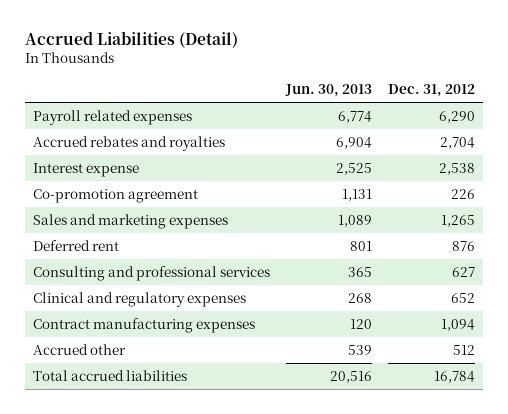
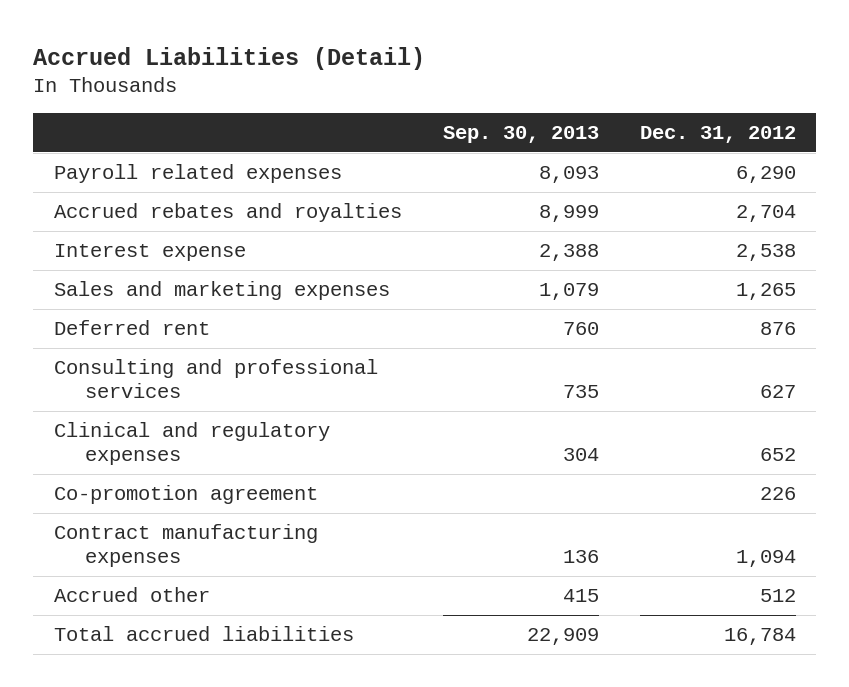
- | Jun. 30, 2013 | Dec. 31, 2012
+ | Sep. 30, 2013 | Dec. 31, 2012
moved down: Co-promotion agreement | | 226

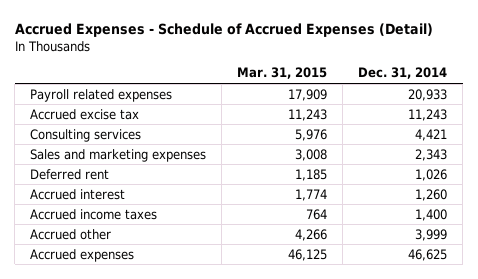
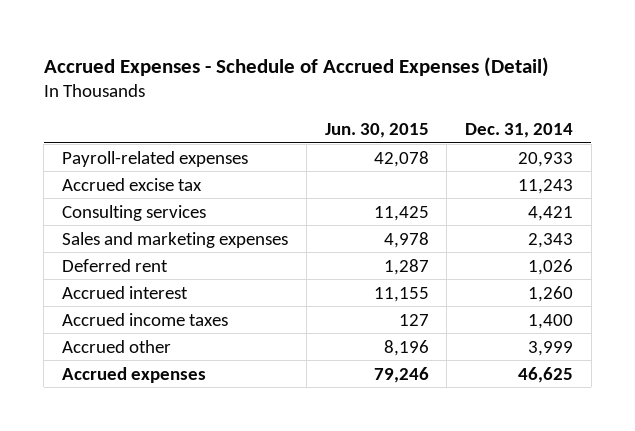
- | Mar. 31, 2015 | Dec. 31, 2014
+ | Jun. 30, 2015 | Dec. 31, 2014
- Payroll related expenses | 17,909 | 20,933
+ Payroll-related expenses | 42,078 | 20,933

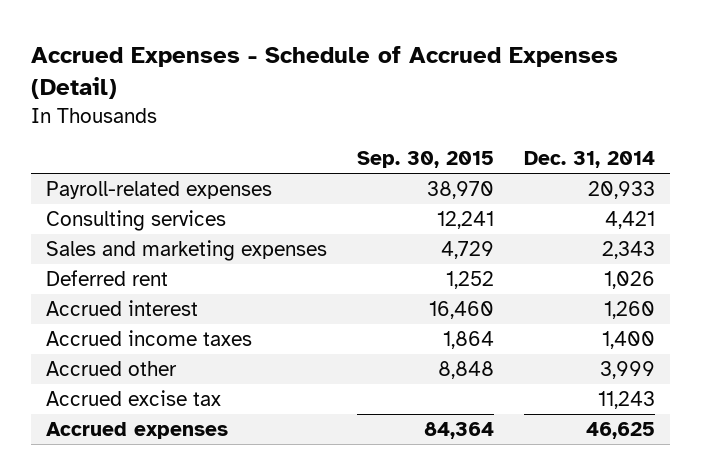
- | Jun. 30, 2015 | Dec. 31, 2014
+ | Sep. 30, 2015 | Dec. 31, 2014
moved down: Accrued excise tax | | 11,243

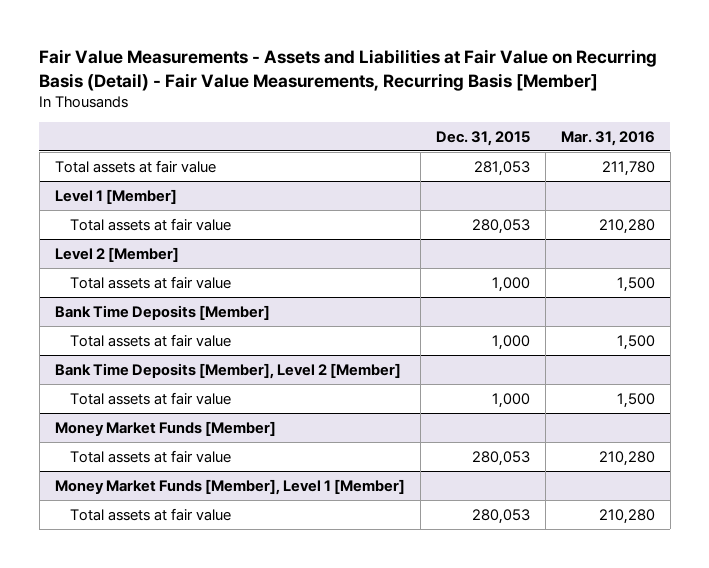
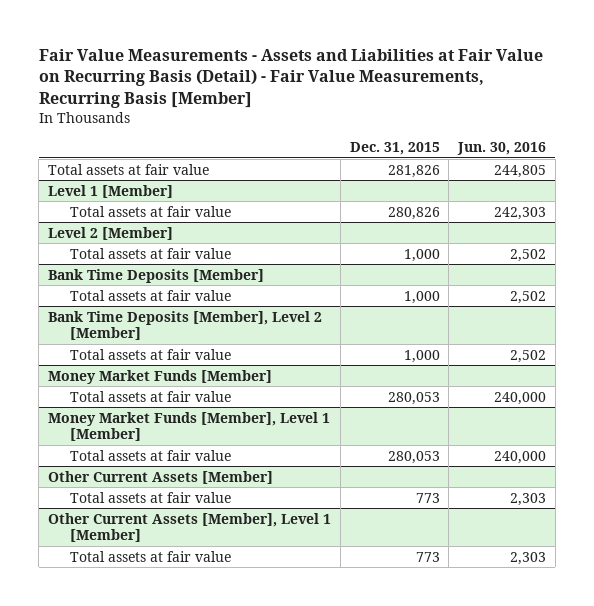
- | Dec. 31, 2015 | Mar. 31, 2016
+ | Dec. 31, 2015 | Jun. 30, 2016
- Total assets at fair value | 281,053 | 211,780
+ Total assets at fair value | 281,826 | 244,805
@ Level 1 [Member]
- Total assets at fair value | 280,053 | 210,280
+ Total assets at fair value | 280,826 | 242,303
+ Other Current Assets [Member]
+ Total assets at fair value | 773 | 2,303
+ Other Current Assets [Member], Level 1 [Member]
+ Total assets at fair value | 773 | 2,303

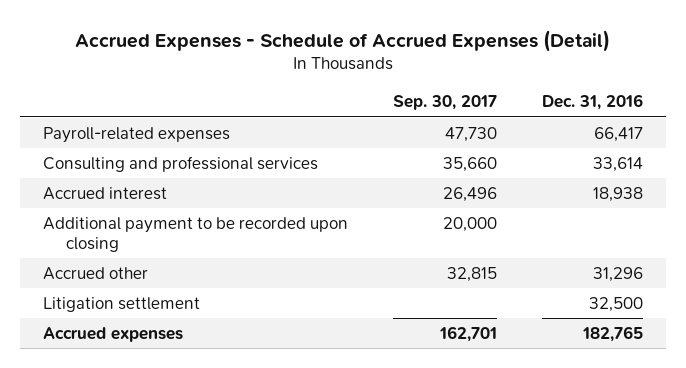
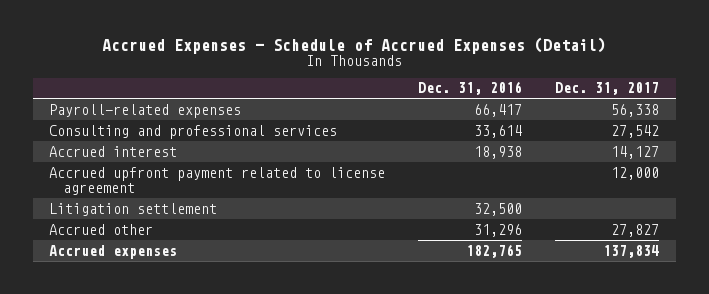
- | Sep. 30, 2017 | Dec. 31, 2016
+ | Dec. 31, 2016 | Dec. 31, 2017
- Additional payment to be recorded upon closing | 20,000 |
+ Accrued upfront payment related to license agreement | | 12,000
moved down: Accrued other | 31,296 | 27,827

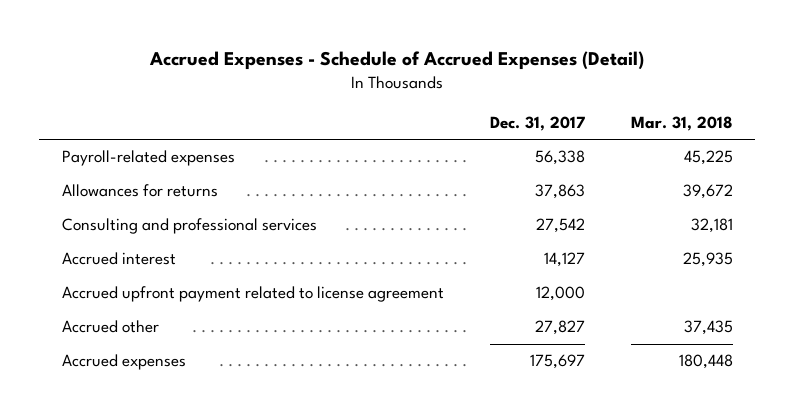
- | Dec. 31, 2016 | Dec. 31, 2017
+ | Dec. 31, 2017 | Mar. 31, 2018
+ Allowances for returns | 37,863 | 39,672
- Litigation settlement | 32,500 |
- Accrued expenses | 182,765 | 137,834
+ Accrued expenses | 175,697 | 180,448

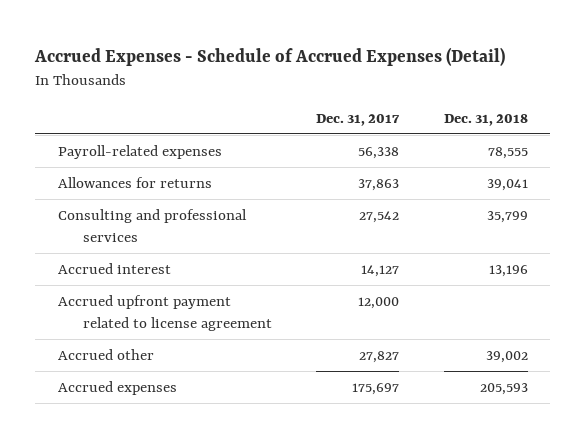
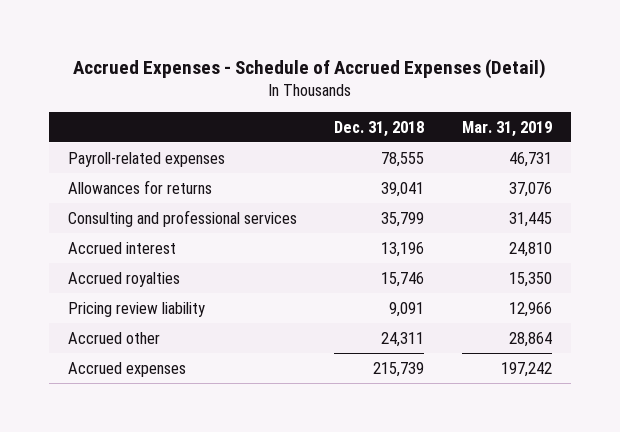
- | Dec. 31, 2017 | Dec. 31, 2018
+ | Dec. 31, 2018 | Mar. 31, 2019
- Accrued upfront payment related to license agreement | 12,000 |
- Accrued other | 27,827 | 39,002
- Accrued expenses | 175,697 | 205,593
+ Accrued royalties | 15,746 | 15,350
+ Pricing review liability | 9,091 | 12,966
+ Accrued other | 24,311 | 28,864
+ Accrued expenses | 215,739 | 197,242

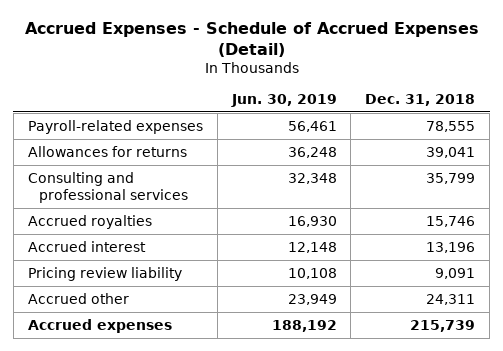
- | Dec. 31, 2018 | Mar. 31, 2019
+ | Jun. 30, 2019 | Dec. 31, 2018
moved down: Accrued interest | 12,148 | 13,196

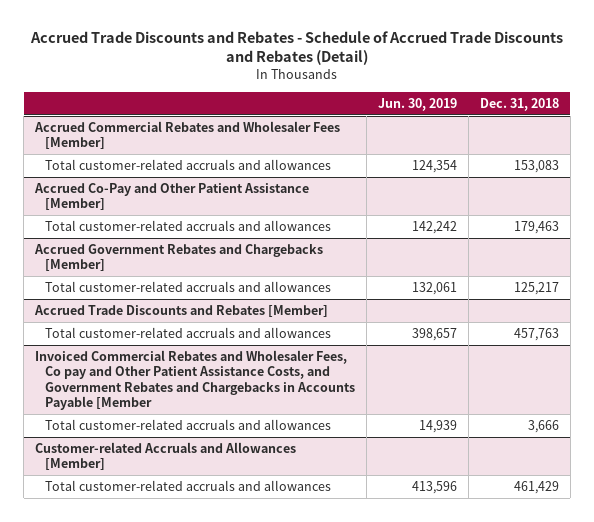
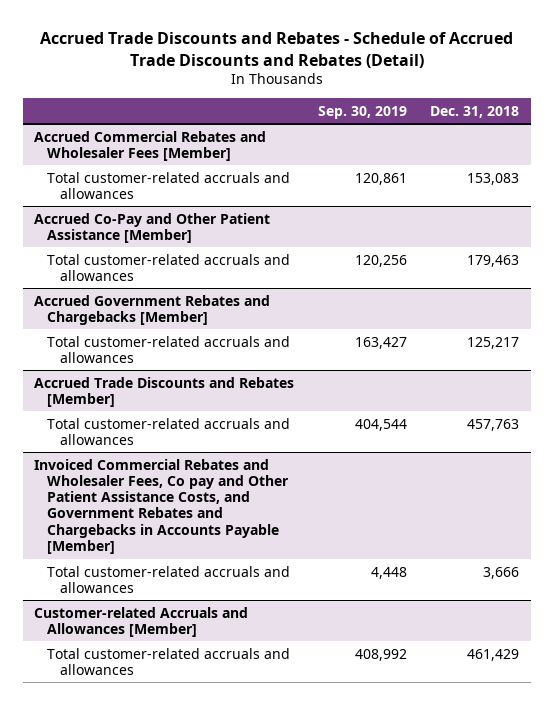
- | Jun. 30, 2019 | Dec. 31, 2018
+ | Sep. 30, 2019 | Dec. 31, 2018
- Invoiced Commercial Rebates and Wholesaler Fees, Co pay and Other Patient Assistance Costs, and Government Rebates and Chargebacks in Accounts Payable [Member
+ Invoiced Commercial Rebates and Wholesaler Fees, Co pay and Other Patient Assistance Costs, and Government Rebates and Chargebacks in Accounts Payable [Member]

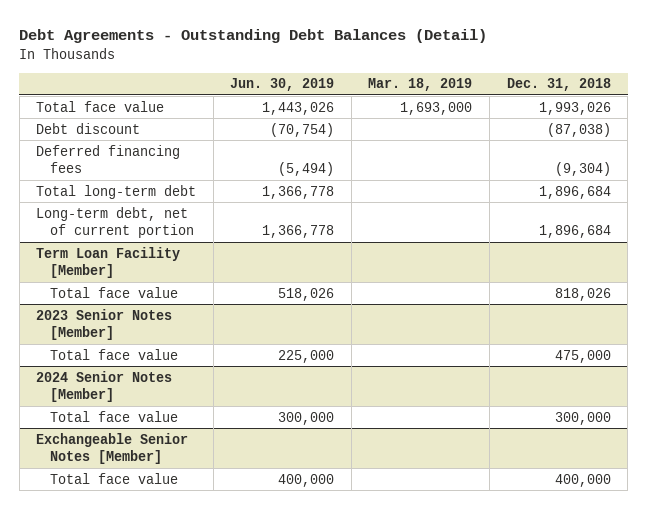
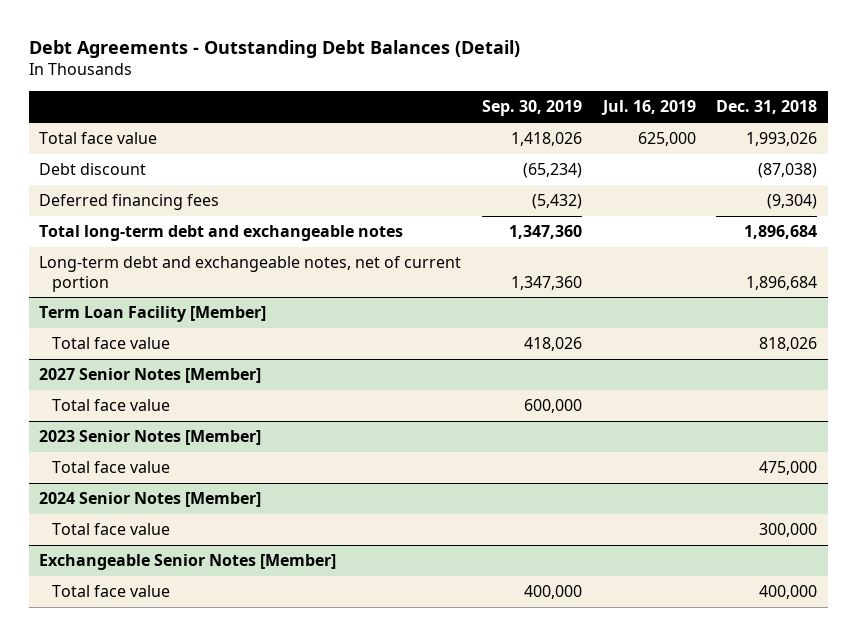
- | Jun. 30, 2019 | Mar. 18, 2019 | Dec. 31, 2018
+ | Sep. 30, 2019 | Jul. 16, 2019 | Dec. 31, 2018
- Total long-term debt | 1,366,778 | | 1,896,684
- Long-term debt, net of current portion | 1,366,778 | | 1,896,684
+ Total long-term debt and exchangeable notes | 1,347,360 | | 1,896,684
+ Long-term debt and exchangeable notes, net of current portion | 1,347,360 | | 1,896,684
+ 2027 Senior Notes [Member]
+ Total face value | 600,000 | |

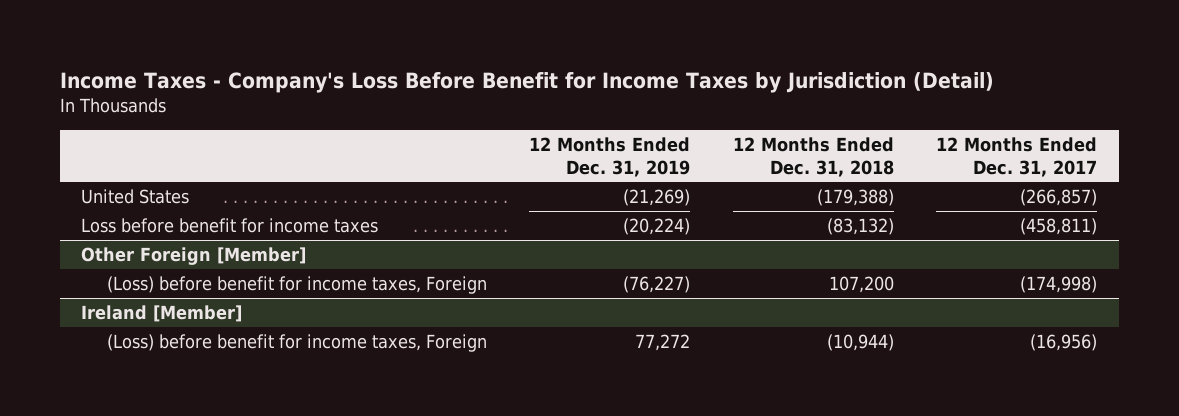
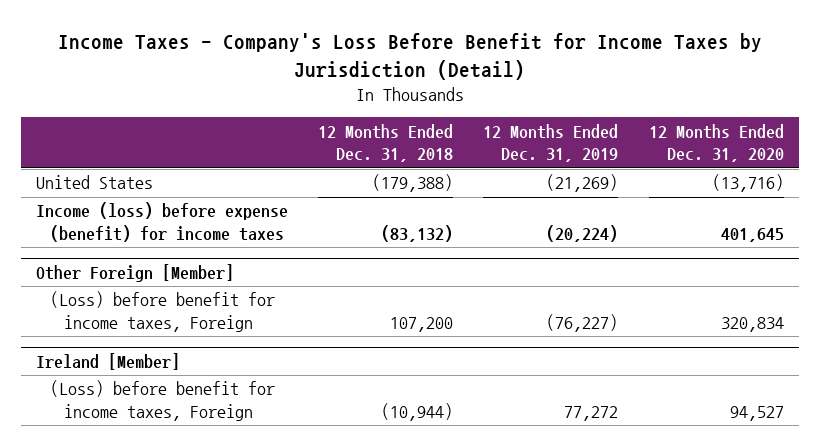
- | 12 Months Ended Dec. 31, 2019 | 12 Months Ended Dec. 31, 2018 | 12 Months Ended Dec. 31, 2017
+ | 12 Months Ended Dec. 31, 2018 | 12 Months Ended Dec. 31, 2019 | 12 Months Ended Dec. 31, 2020
- Loss before benefit for income taxes | (20,224) | (83,132) | (458,811)
+ Income (loss) before expense (benefit) for income taxes | (83,132) | (20,224) | 401,645

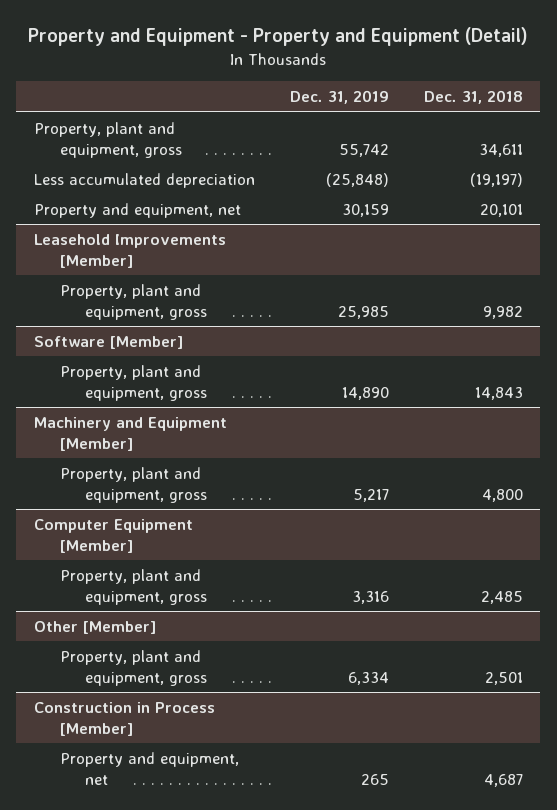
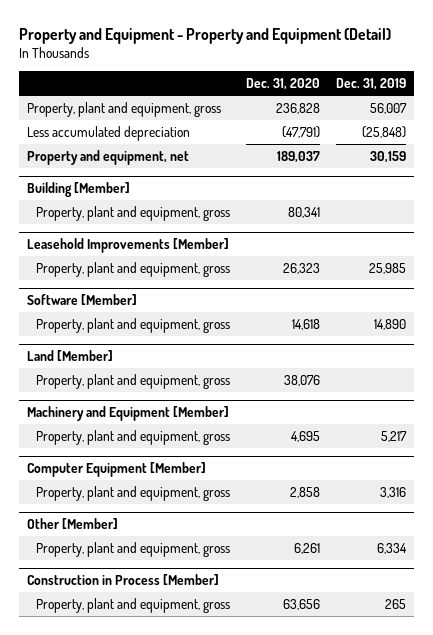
- | Dec. 31, 2019 | Dec. 31, 2018
+ | Dec. 31, 2020 | Dec. 31, 2019
- Property, plant and equipment, gross | 55,742 | 34,611
+ Property, plant and equipment, gross | 236,828 | 56,007
+ Building [Member]
+ Property, plant and equipment, gross | 80,341 |
+ Land [Member]
+ Property, plant and equipment, gross | 38,076 |
@ Construction in Process [Member]
- Property and equipment, net | 265 | 4,687
+ Property, plant and equipment, gross | 63,656 | 265

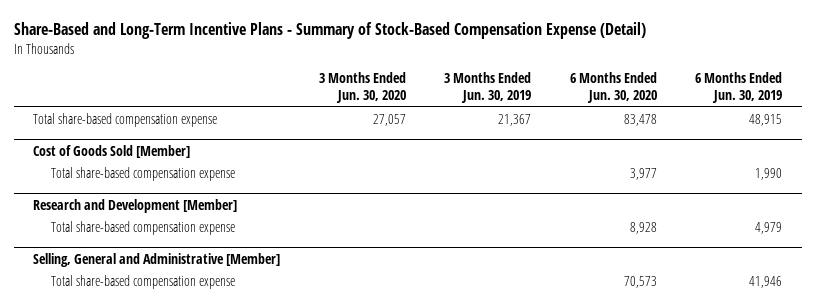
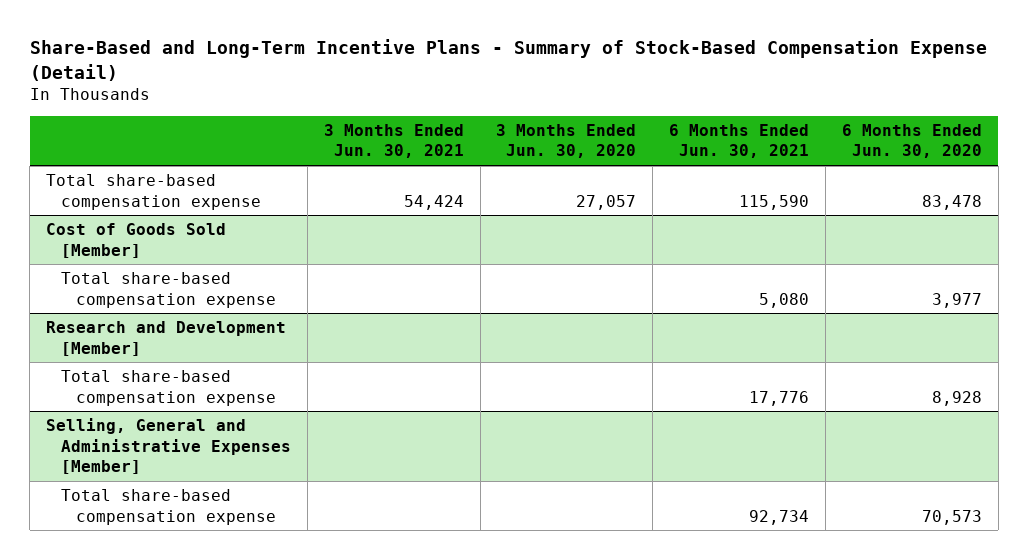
- | 3 Months Ended Jun. 30, 2020 | 3 Months Ended Jun. 30, 2019 | 6 Months Ended Jun. 30, 2020 | 6 Months Ended Jun. 30, 2019
+ | 3 Months Ended Jun. 30, 2021 | 3 Months Ended Jun. 30, 2020 | 6 Months Ended Jun. 30, 2021 | 6 Months Ended Jun. 30, 2020
- Selling, General and Administrative [Member]
+ Selling, General and Administrative Expenses [Member]

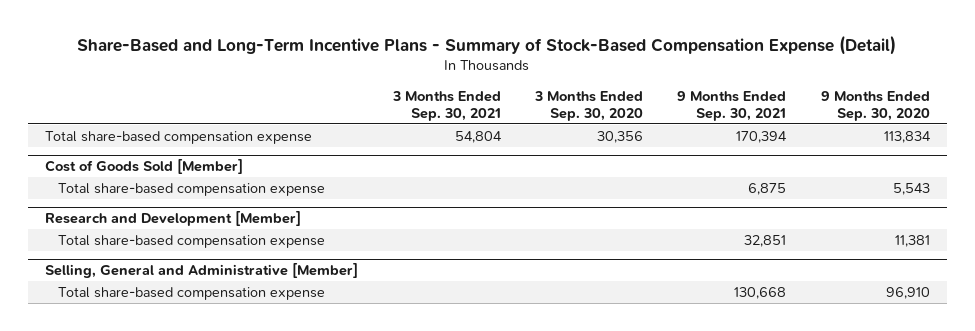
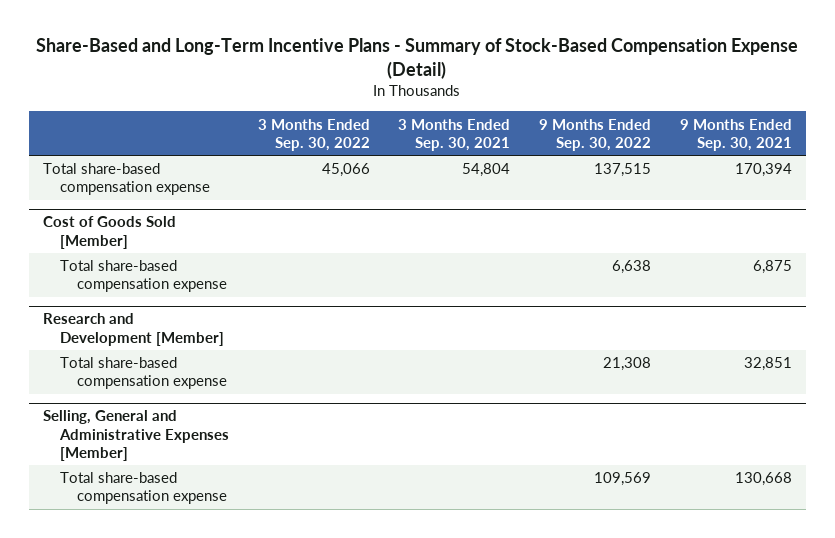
- | 3 Months Ended Sep. 30, 2021 | 3 Months Ended Sep. 30, 2020 | 9 Months Ended Sep. 30, 2021 | 9 Months Ended Sep. 30, 2020
+ | 3 Months Ended Sep. 30, 2022 | 3 Months Ended Sep. 30, 2021 | 9 Months Ended Sep. 30, 2022 | 9 Months Ended Sep. 30, 2021
- Selling, General and Administrative [Member]
+ Selling, General and Administrative Expenses [Member]

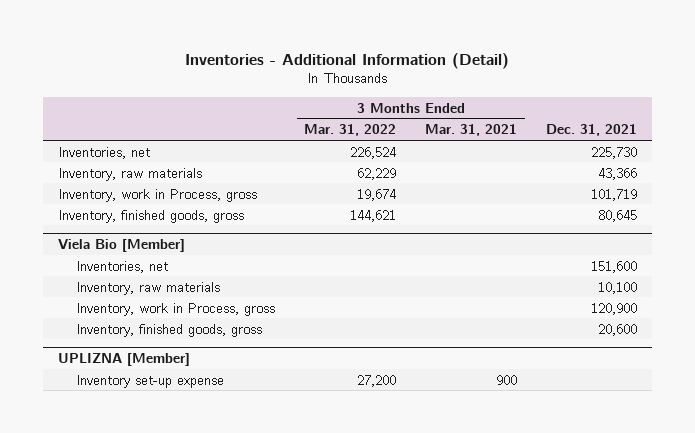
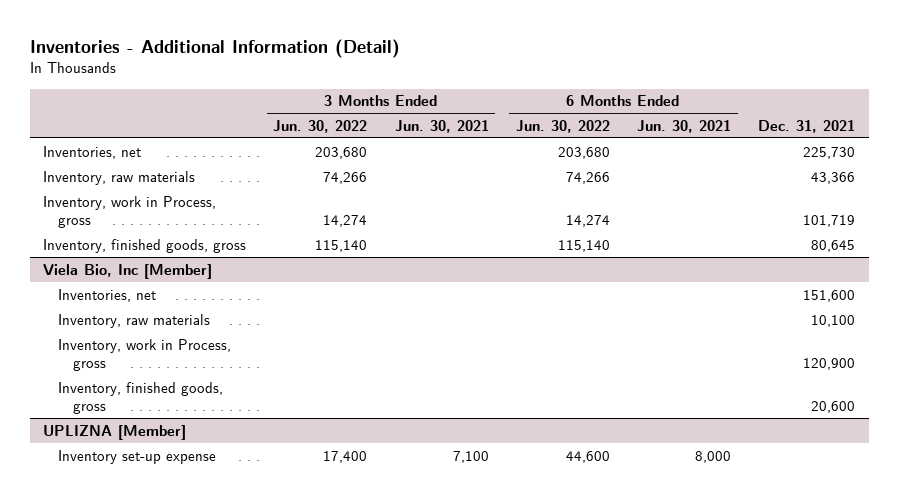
- | 3 Months Ended Mar. 31, 2022 | 3 Months Ended Mar. 31, 2021 | Dec. 31, 2021
+ | 3 Months Ended Jun. 30, 2022 | 3 Months Ended Jun. 30, 2021 | 6 Months Ended Jun. 30, 2022 | 6 Months Ended Jun. 30, 2021 | Dec. 31, 2021
- Viela Bio [Member]
+ Viela Bio, Inc [Member]

